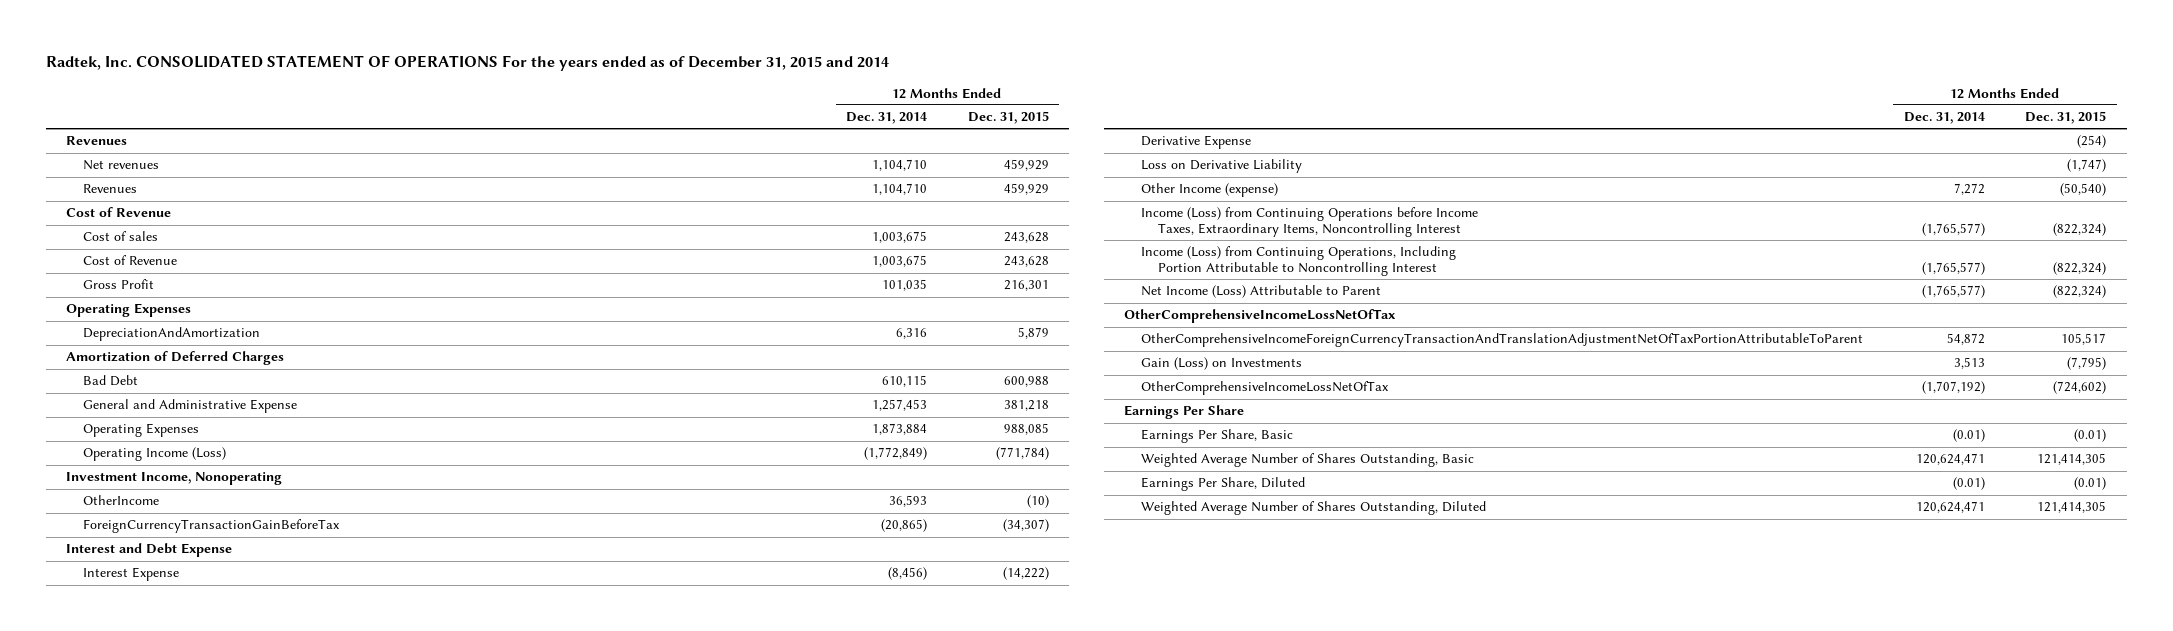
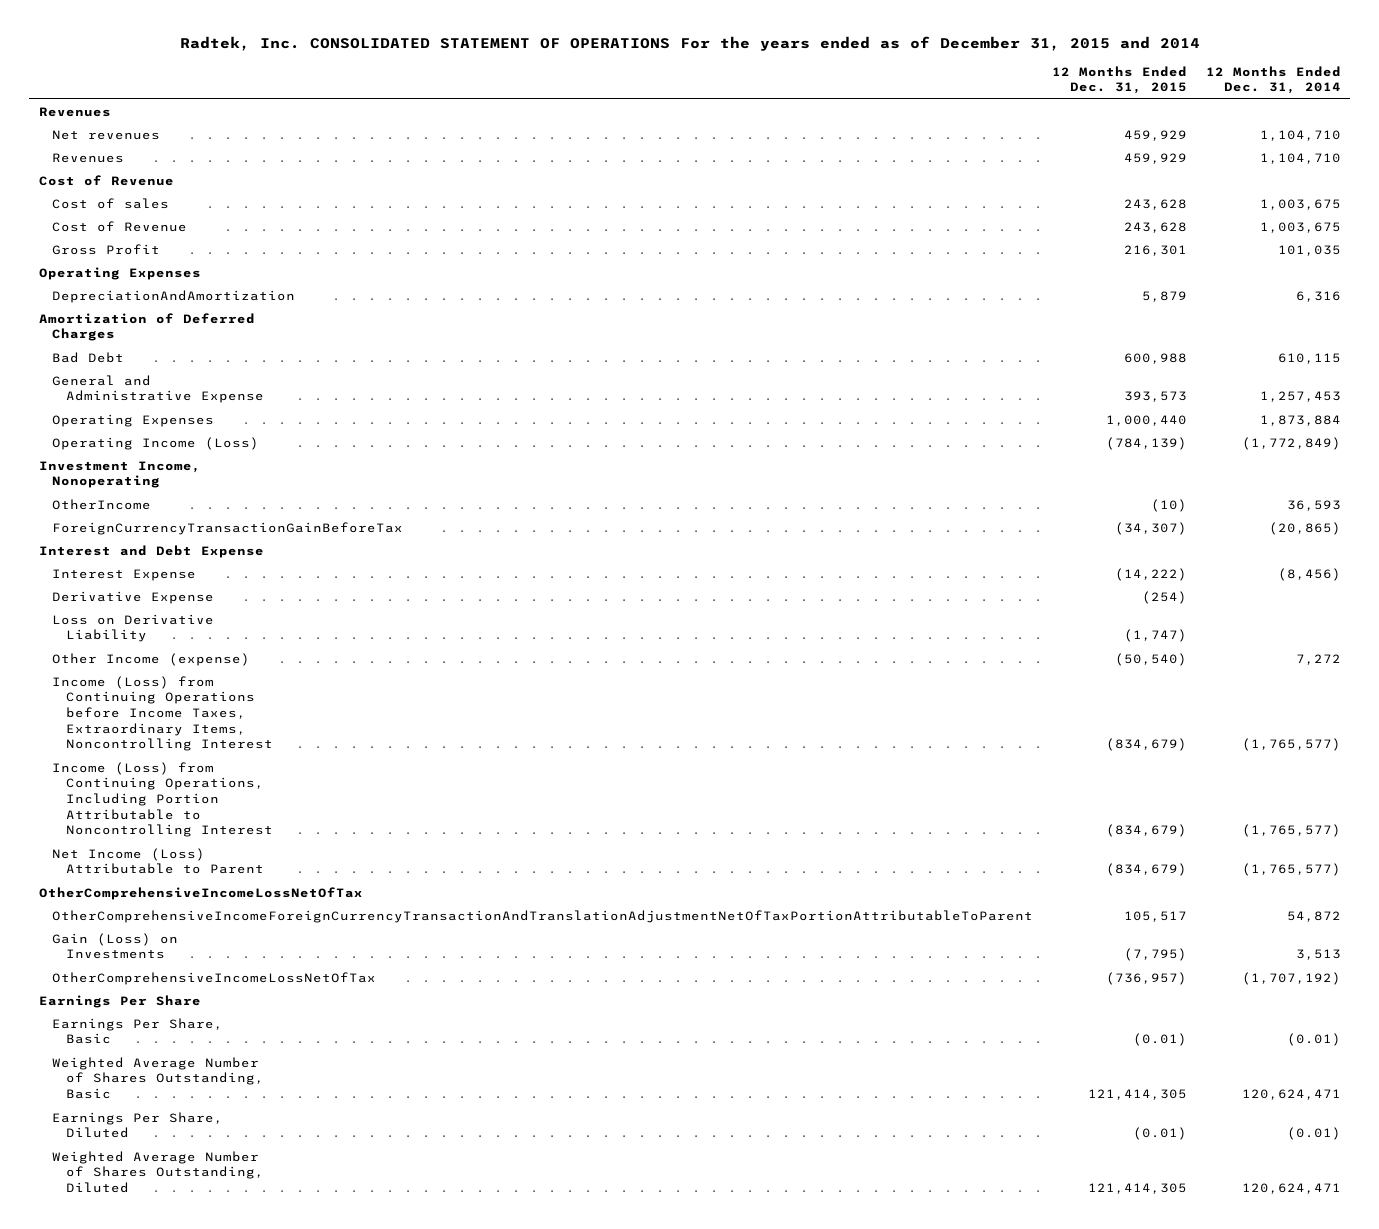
- | 12 Months Ended Dec. 31, 2014 | 12 Months Ended Dec. 31, 2015
+ | 12 Months Ended Dec. 31, 2015 | 12 Months Ended Dec. 31, 2014
- General and Administrative Expense | 1,257,453 | 381,218
- Operating Expenses | 1,873,884 | 988,085
- Operating Income (Loss) | (1,772,849) | (771,784)
+ General and Administrative Expense | 393,573 | 1,257,453
+ Operating Expenses | 1,000,440 | 1,873,884
+ Operating Income (Loss) | (784,139) | (1,772,849)
- Income (Loss) from Continuing Operations before Income Taxes, Extraordinary Items, Noncontrolling Interest | (1,765,577) | (822,324)
- Income (Loss) from Continuing Operations, Including Portion Attributable to Noncontrolling Interest | (1,765,577) | (822,324)
- Net Income (Loss) Attributable to Parent | (1,765,577) | (822,324)
+ Income (Loss) from Continuing Operations before Income Taxes, Extraordinary Items, Noncontrolling Interest | (834,679) | (1,765,577)
+ Income (Loss) from Continuing Operations, Including Portion Attributable to Noncontrolling Interest | (834,679) | (1,765,577)
+ Net Income (Loss) Attributable to Parent | (834,679) | (1,765,577)
- OtherComprehensiveIncomeLossNetOfTax | (1,707,192) | (724,602)
+ OtherComprehensiveIncomeLossNetOfTax | (736,957) | (1,707,192)

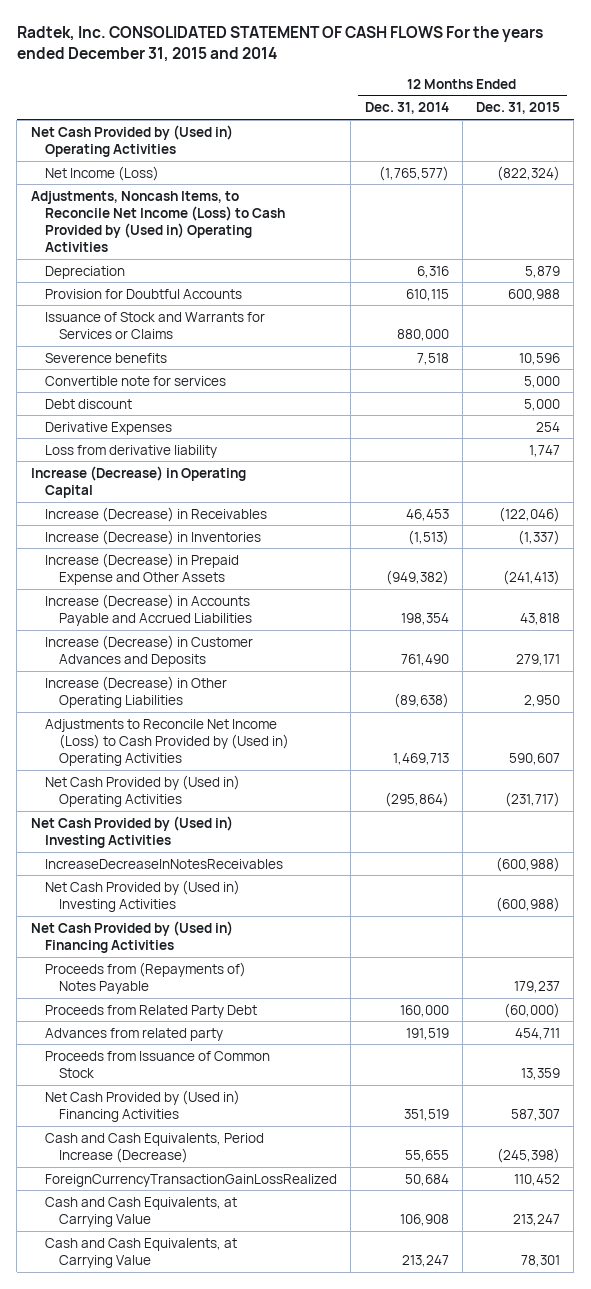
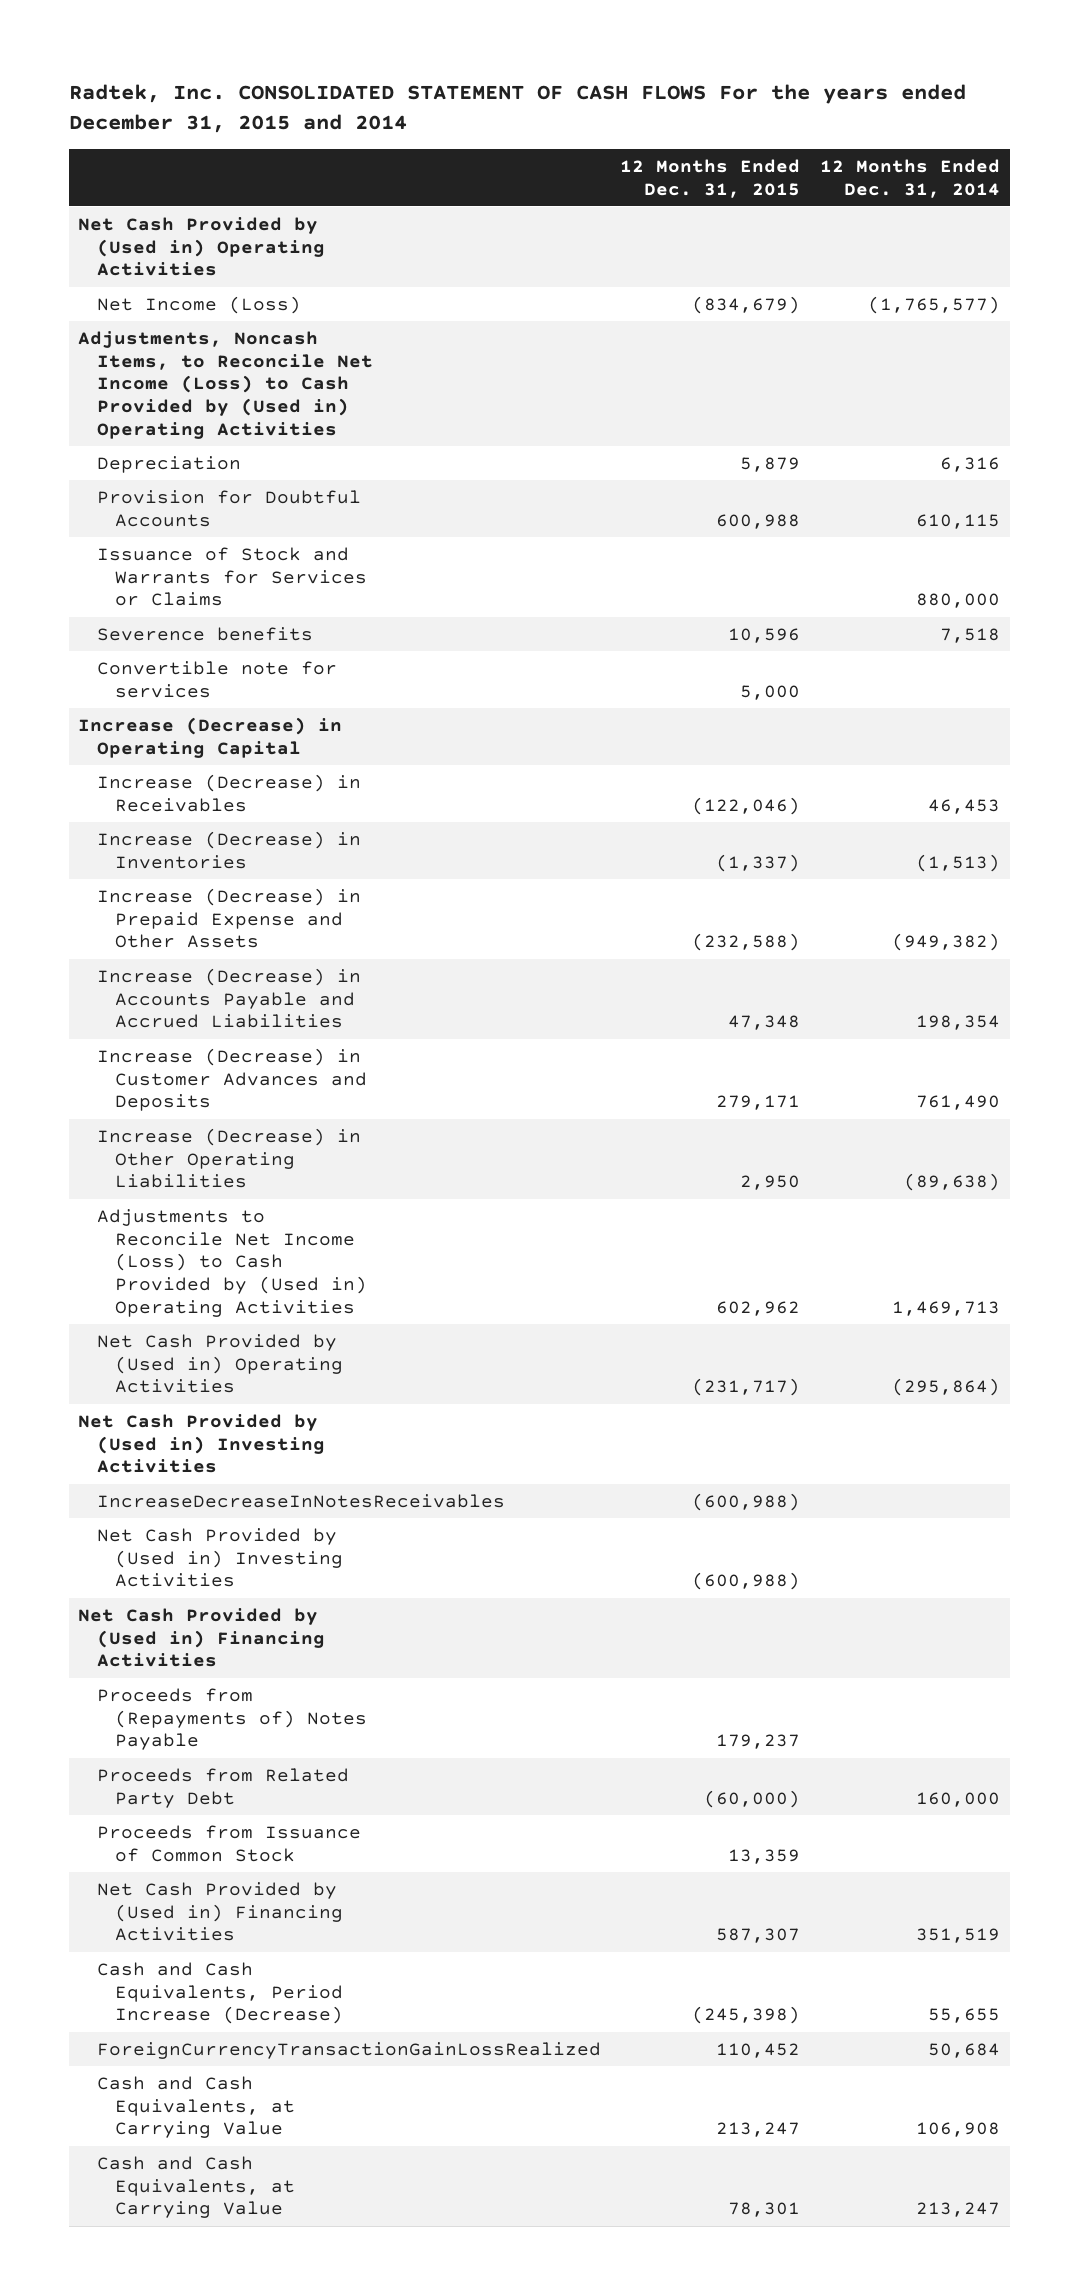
- | 12 Months Ended Dec. 31, 2014 | 12 Months Ended Dec. 31, 2015
+ | 12 Months Ended Dec. 31, 2015 | 12 Months Ended Dec. 31, 2014
- Net Income (Loss) | (1,765,577) | (822,324)
+ Net Income (Loss) | (834,679) | (1,765,577)
- Debt discount | | 5,000
- Derivative Expenses | | 254
- Loss from derivative liability | | 1,747
- Increase (Decrease) in Prepaid Expense and Other Assets | (949,382) | (241,413)
- Increase (Decrease) in Accounts Payable and Accrued Liabilities | 198,354 | 43,818
+ Increase (Decrease) in Prepaid Expense and Other Assets | (232,588) | (949,382)
+ Increase (Decrease) in Accounts Payable and Accrued Liabilities | 47,348 | 198,354
- Adjustments to Reconcile Net Income (Loss) to Cash Provided by (Used in) Operating Activities | 1,469,713 | 590,607
+ Adjustments to Reconcile Net Income (Loss) to Cash Provided by (Used in) Operating Activities | 602,962 | 1,469,713
- Advances from related party | 191,519 | 454,711

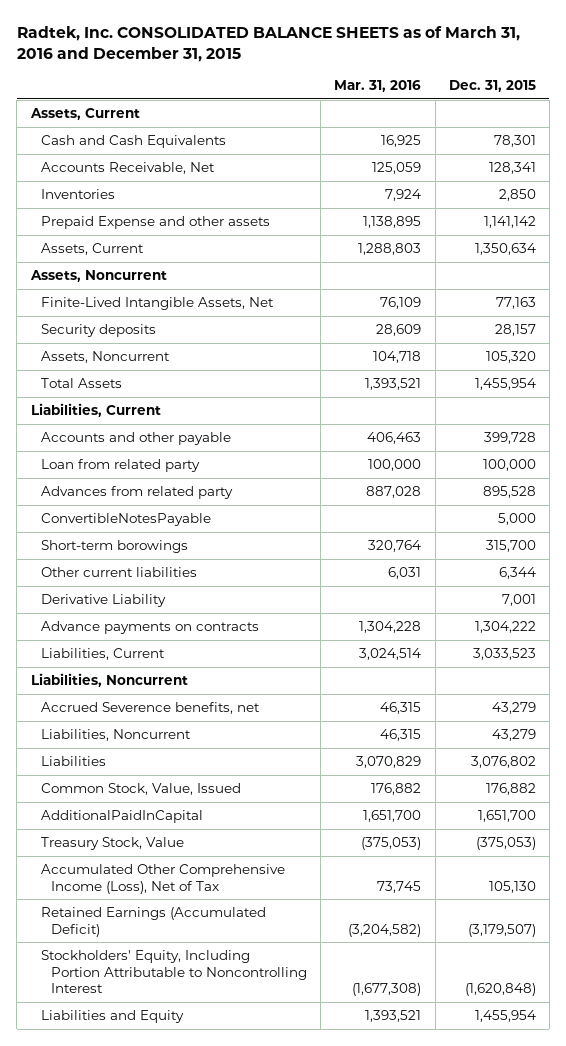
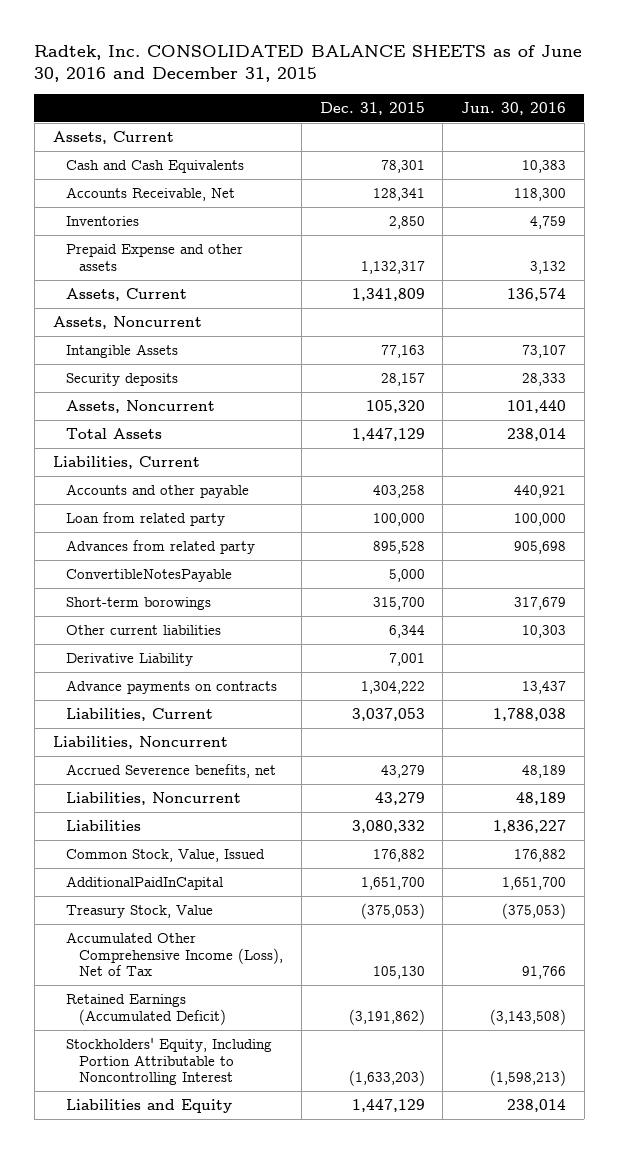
- Radtek, Inc. CONSOLIDATED BALANCE SHEETS as of March 31, 2016 and December 31, 2015
+ Radtek, Inc. CONSOLIDATED BALANCE SHEETS as of June 30, 2016 and December 31, 2015
- | Mar. 31, 2016 | Dec. 31, 2015
+ | Dec. 31, 2015 | Jun. 30, 2016
- Prepaid Expense and other assets | 1,138,895 | 1,141,142
- Assets, Current | 1,288,803 | 1,350,634
+ Prepaid Expense and other assets | 1,132,317 | 3,132
+ Assets, Current | 1,341,809 | 136,574
- Finite-Lived Intangible Assets, Net | 76,109 | 77,163
+ Intangible Assets | 77,163 | 73,107
- Total Assets | 1,393,521 | 1,455,954
+ Total Assets | 1,447,129 | 238,014
- Accounts and other payable | 406,463 | 399,728
+ Accounts and other payable | 403,258 | 440,921
- Liabilities, Current | 3,024,514 | 3,033,523
+ Liabilities, Current | 3,037,053 | 1,788,038
- Liabilities | 3,070,829 | 3,076,802
+ Liabilities | 3,080,332 | 1,836,227
- Retained Earnings (Accumulated Deficit) | (3,204,582) | (3,179,507)
- Stockholders' Equity, Including Portion Attributable to Noncontrolling Interest | (1,677,308) | (1,620,848)
- Liabilities and Equity | 1,393,521 | 1,455,954
+ Retained Earnings (Accumulated Deficit) | (3,191,862) | (3,143,508)
+ Stockholders' Equity, Including Portion Attributable to Noncontrolling Interest | (1,633,203) | (1,598,213)
+ Liabilities and Equity | 1,447,129 | 238,014

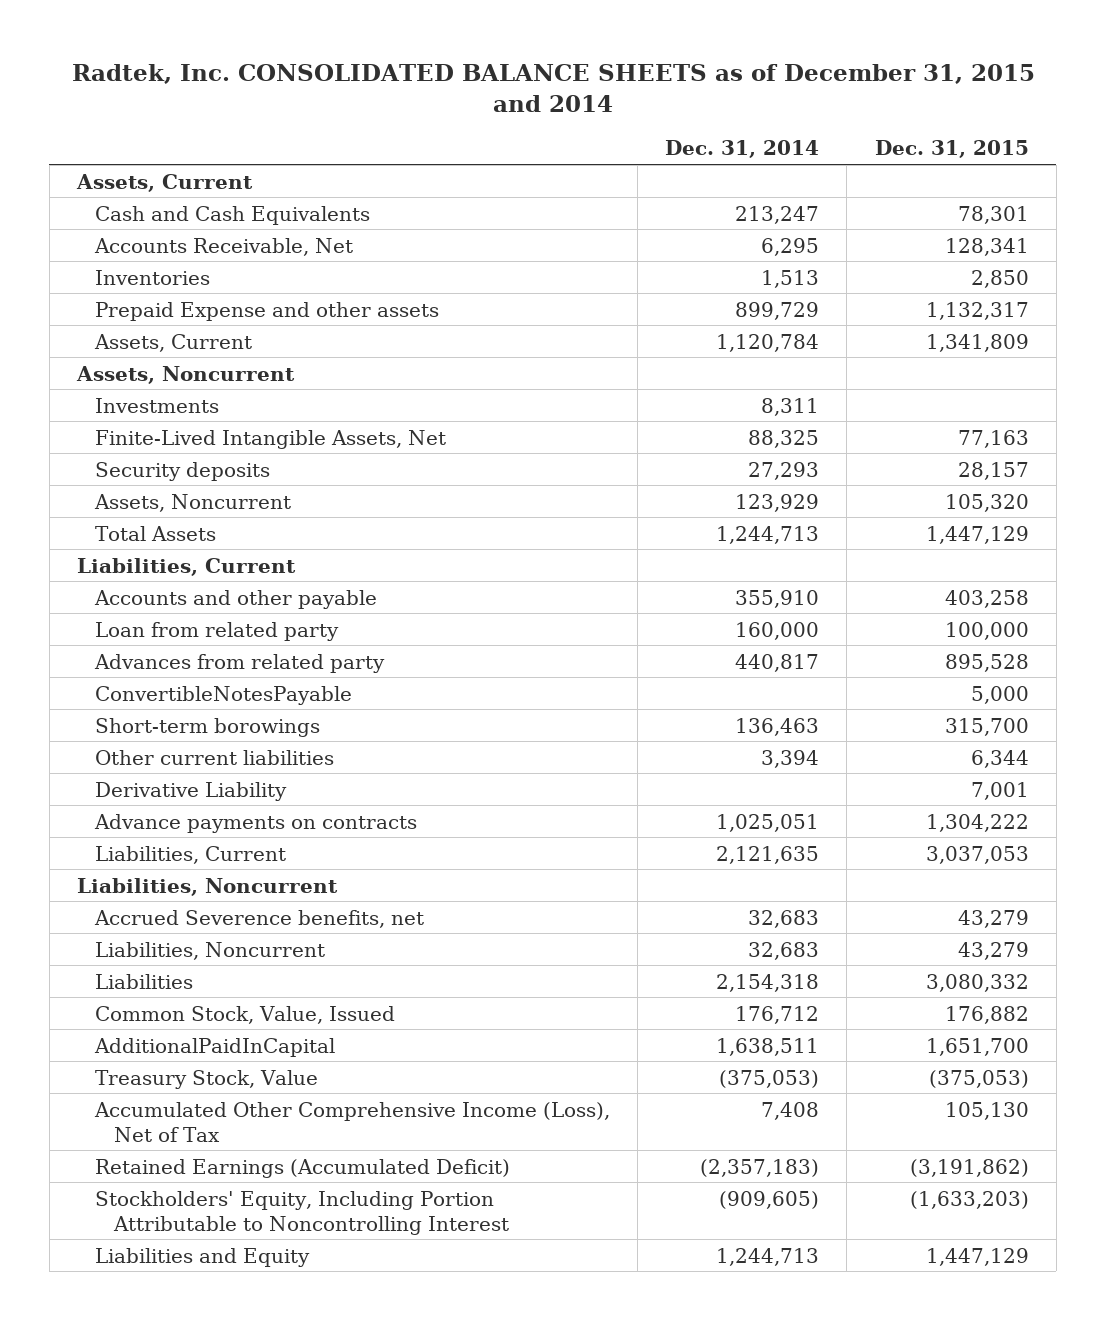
- Radtek, Inc. CONSOLIDATED BALANCE SHEETS as of June 30, 2016 and December 31, 2015
+ Radtek, Inc. CONSOLIDATED BALANCE SHEETS as of December 31, 2015 and 2014
- | Dec. 31, 2015 | Jun. 30, 2016
+ | Dec. 31, 2014 | Dec. 31, 2015
- Intangible Assets | 77,163 | 73,107
+ Investments | 8,311 |
+ Finite-Lived Intangible Assets, Net | 88,325 | 77,163

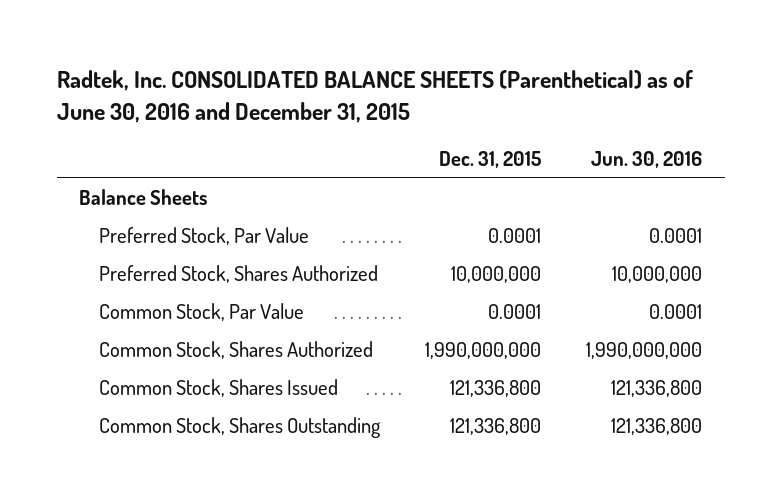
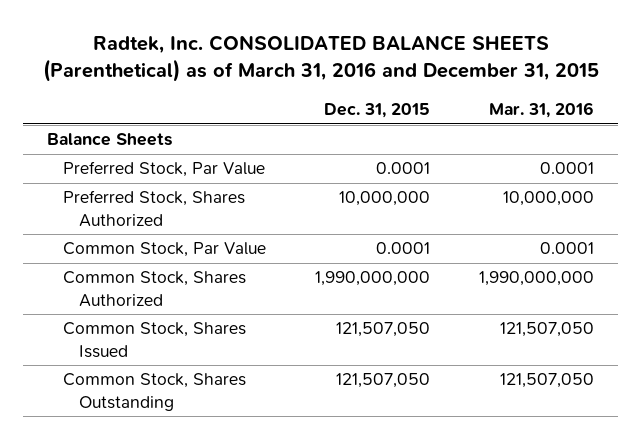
- Radtek, Inc. CONSOLIDATED BALANCE SHEETS (Parenthetical) as of June 30, 2016 and December 31, 2015
+ Radtek, Inc. CONSOLIDATED BALANCE SHEETS (Parenthetical) as of March 31, 2016 and December 31, 2015
- | Dec. 31, 2015 | Jun. 30, 2016
+ | Dec. 31, 2015 | Mar. 31, 2016
- Common Stock, Shares Issued | 121,336,800 | 121,336,800
- Common Stock, Shares Outstanding | 121,336,800 | 121,336,800
+ Common Stock, Shares Issued | 121,507,050 | 121,507,050
+ Common Stock, Shares Outstanding | 121,507,050 | 121,507,050

